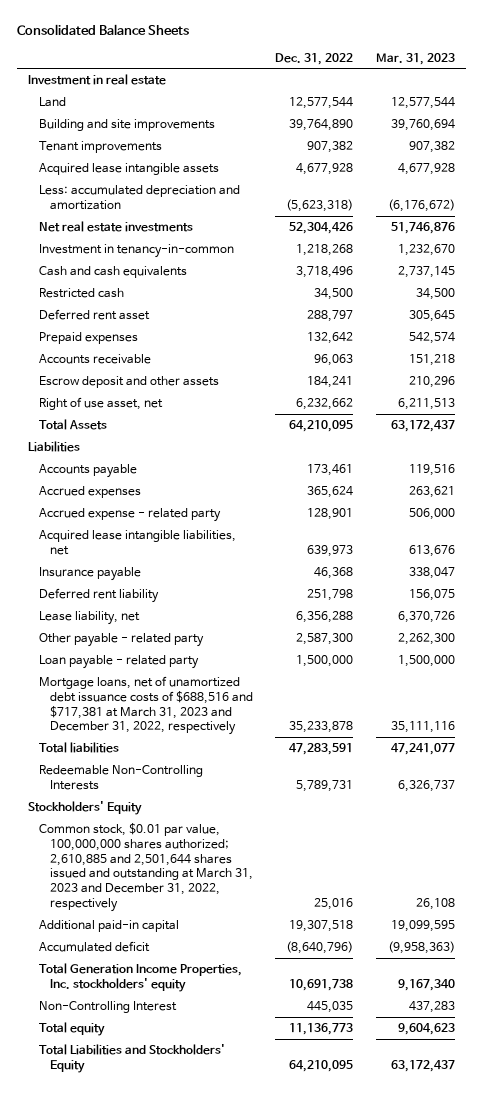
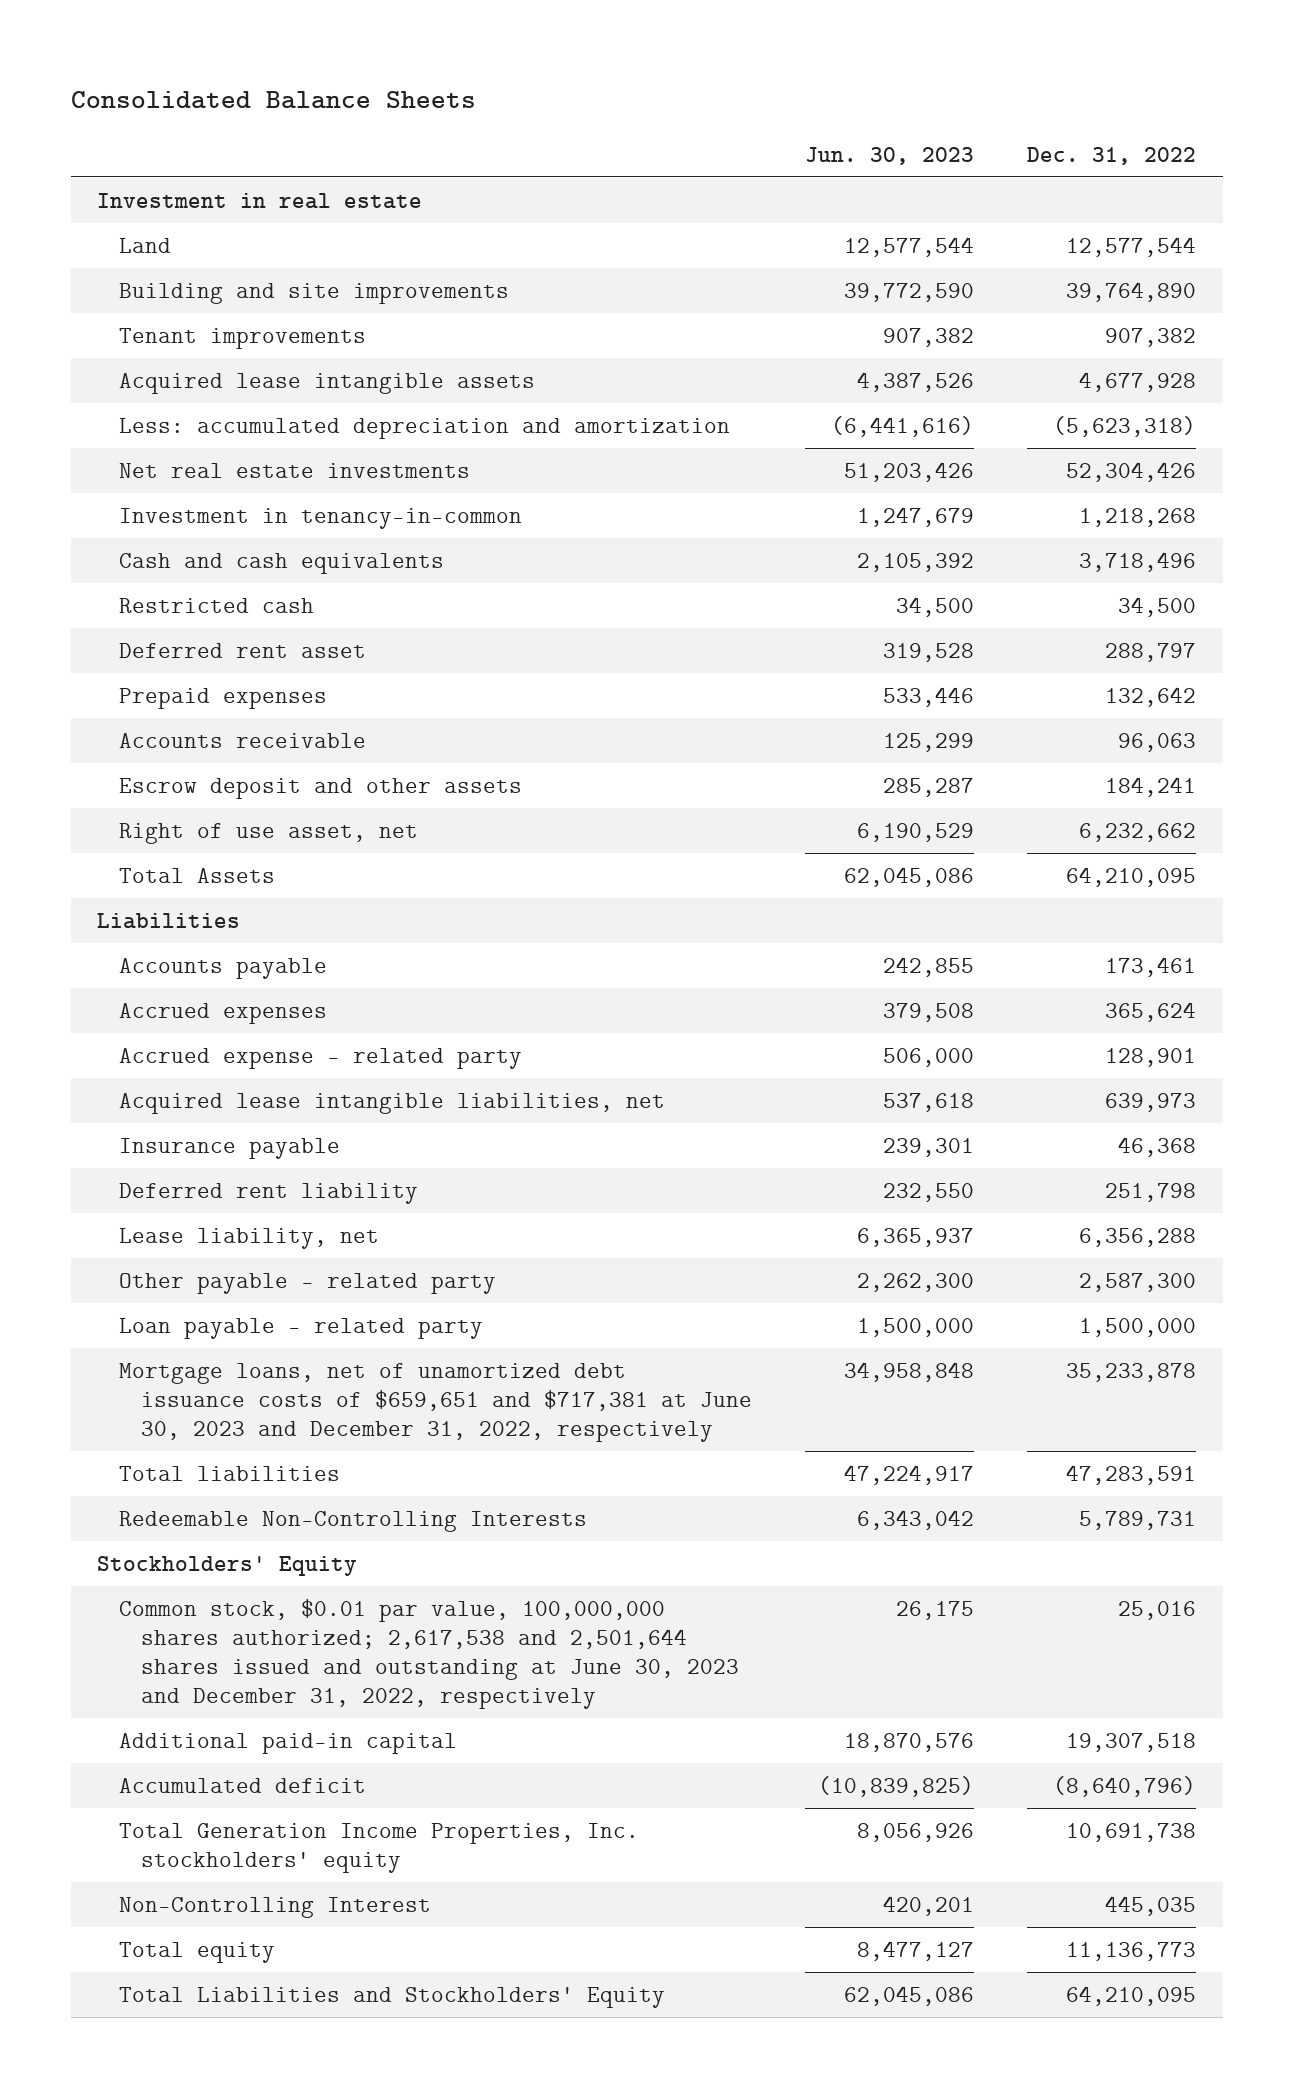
- | Dec. 31, 2022 | Mar. 31, 2023
+ | Jun. 30, 2023 | Dec. 31, 2022
- Mortgage loans, net of unamortized debt issuance costs of $688,516 and $717,381 at March 31, 2023 and December 31, 2022, respectively | 35,233,878 | 35,111,116
+ Mortgage loans, net of unamortized debt issuance costs of $659,651 and $717,381 at June 30, 2023 and December 31, 2022, respectively | 34,958,848 | 35,233,878
- Common stock, $0.01 par value, 100,000,000 shares authorized; 2,610,885 and 2,501,644 shares issued and outstanding at March 31, 2023 and December 31, 2022, respectively | 25,016 | 26,108
+ Common stock, $0.01 par value, 100,000,000 shares authorized; 2,617,538 and 2,501,644 shares issued and outstanding at June 30, 2023 and December 31, 2022, respectively | 26,175 | 25,016

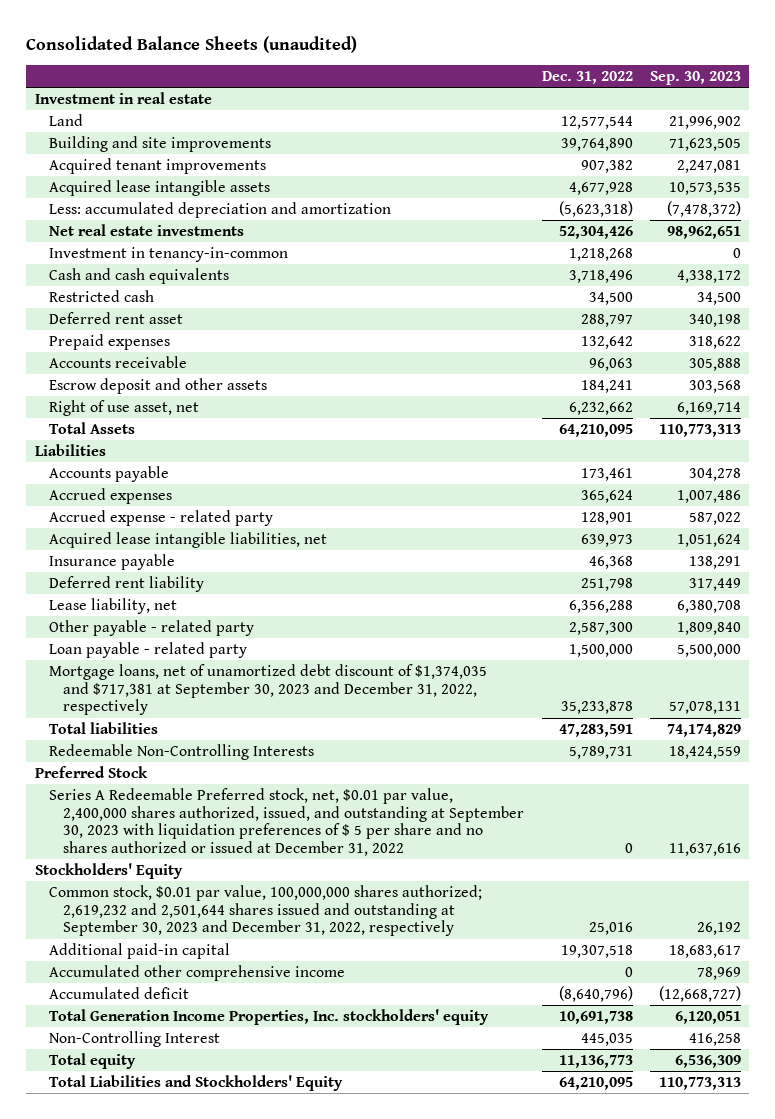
- Consolidated Balance Sheets
+ Consolidated Balance Sheets (unaudited)
- | Jun. 30, 2023 | Dec. 31, 2022
+ | Dec. 31, 2022 | Sep. 30, 2023
- Tenant improvements | 907,382 | 907,382
+ Acquired tenant improvements | 907,382 | 2,247,081
- Mortgage loans, net of unamortized debt issuance costs of $659,651 and $717,381 at June 30, 2023 and December 31, 2022, respectively | 34,958,848 | 35,233,878
+ Mortgage loans, net of unamortized debt discount of $1,374,035 and $717,381 at September 30, 2023 and December 31, 2022, respectively | 35,233,878 | 57,078,131
+ Preferred Stock
+ Series A Redeemable Preferred stock, net, $0.01 par value, 2,400,000 shares authorized, issued, and outstanding at September 30, 2023 with liquidation preferences of $ 5 per share and no shares authorized or issued at December 31, 2022 | 0 | 11,637,616
- Common stock, $0.01 par value, 100,000,000 shares authorized; 2,617,538 and 2,501,644 shares issued and outstanding at June 30, 2023 and December 31, 2022, respectively | 26,175 | 25,016
+ Common stock, $0.01 par value, 100,000,000 shares authorized; 2,619,232 and 2,501,644 shares issued and outstanding at September 30, 2023 and December 31, 2022, respectively | 25,016 | 26,192
+ Accumulated other comprehensive income | 0 | 78,969

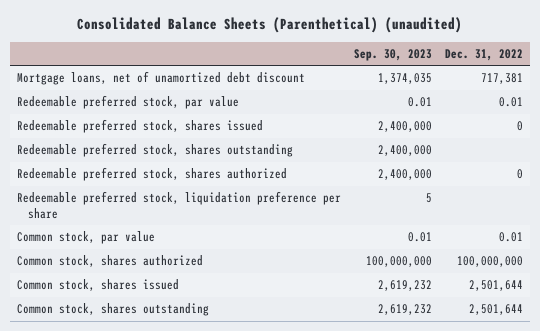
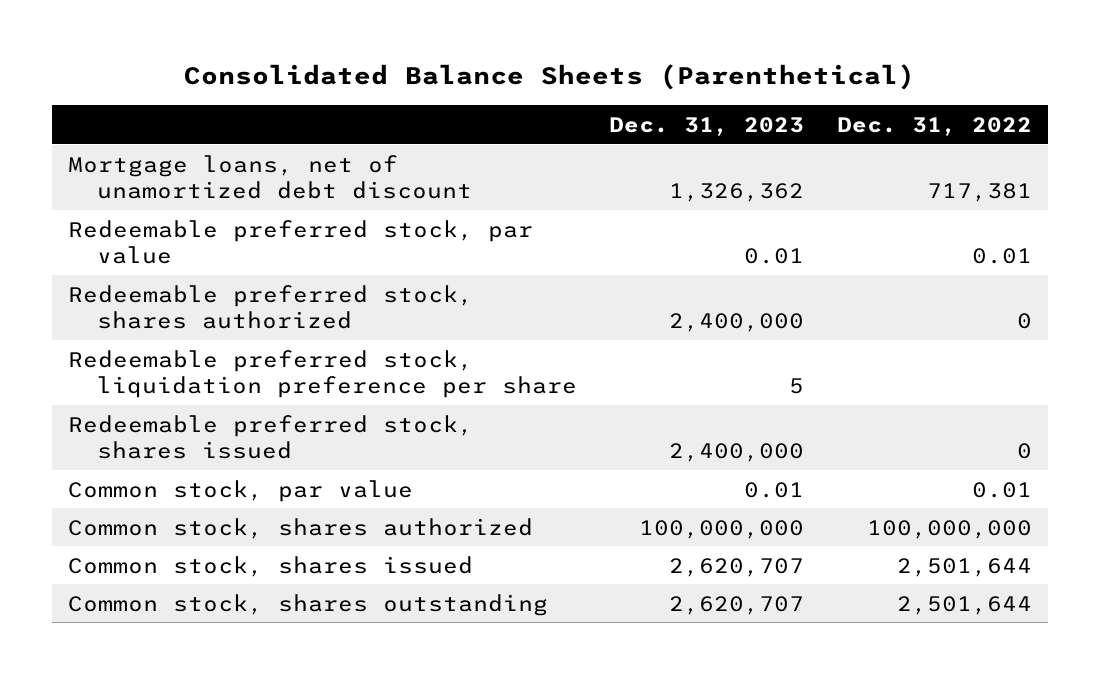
- Consolidated Balance Sheets (Parenthetical) (unaudited)
+ Consolidated Balance Sheets (Parenthetical)
- | Sep. 30, 2023 | Dec. 31, 2022
+ | Dec. 31, 2023 | Dec. 31, 2022
- Redeemable preferred stock, shares outstanding | 2,400,000 |
moved down: Redeemable preferred stock, shares issued | 2,400,000 | 0

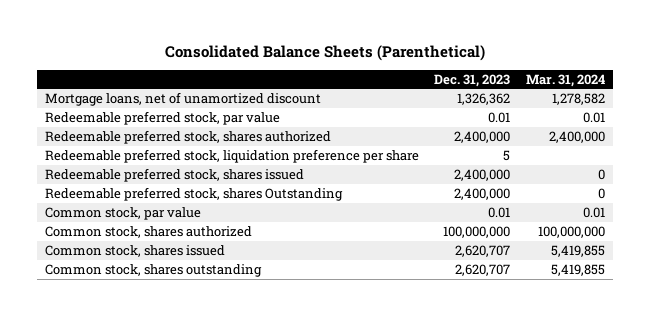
- | Dec. 31, 2023 | Dec. 31, 2022
+ | Dec. 31, 2023 | Mar. 31, 2024
- Mortgage loans, net of unamortized debt discount | 1,326,362 | 717,381
+ Mortgage loans, net of unamortized discount | 1,326,362 | 1,278,582
+ Redeemable preferred stock, shares Outstanding | 2,400,000 | 0

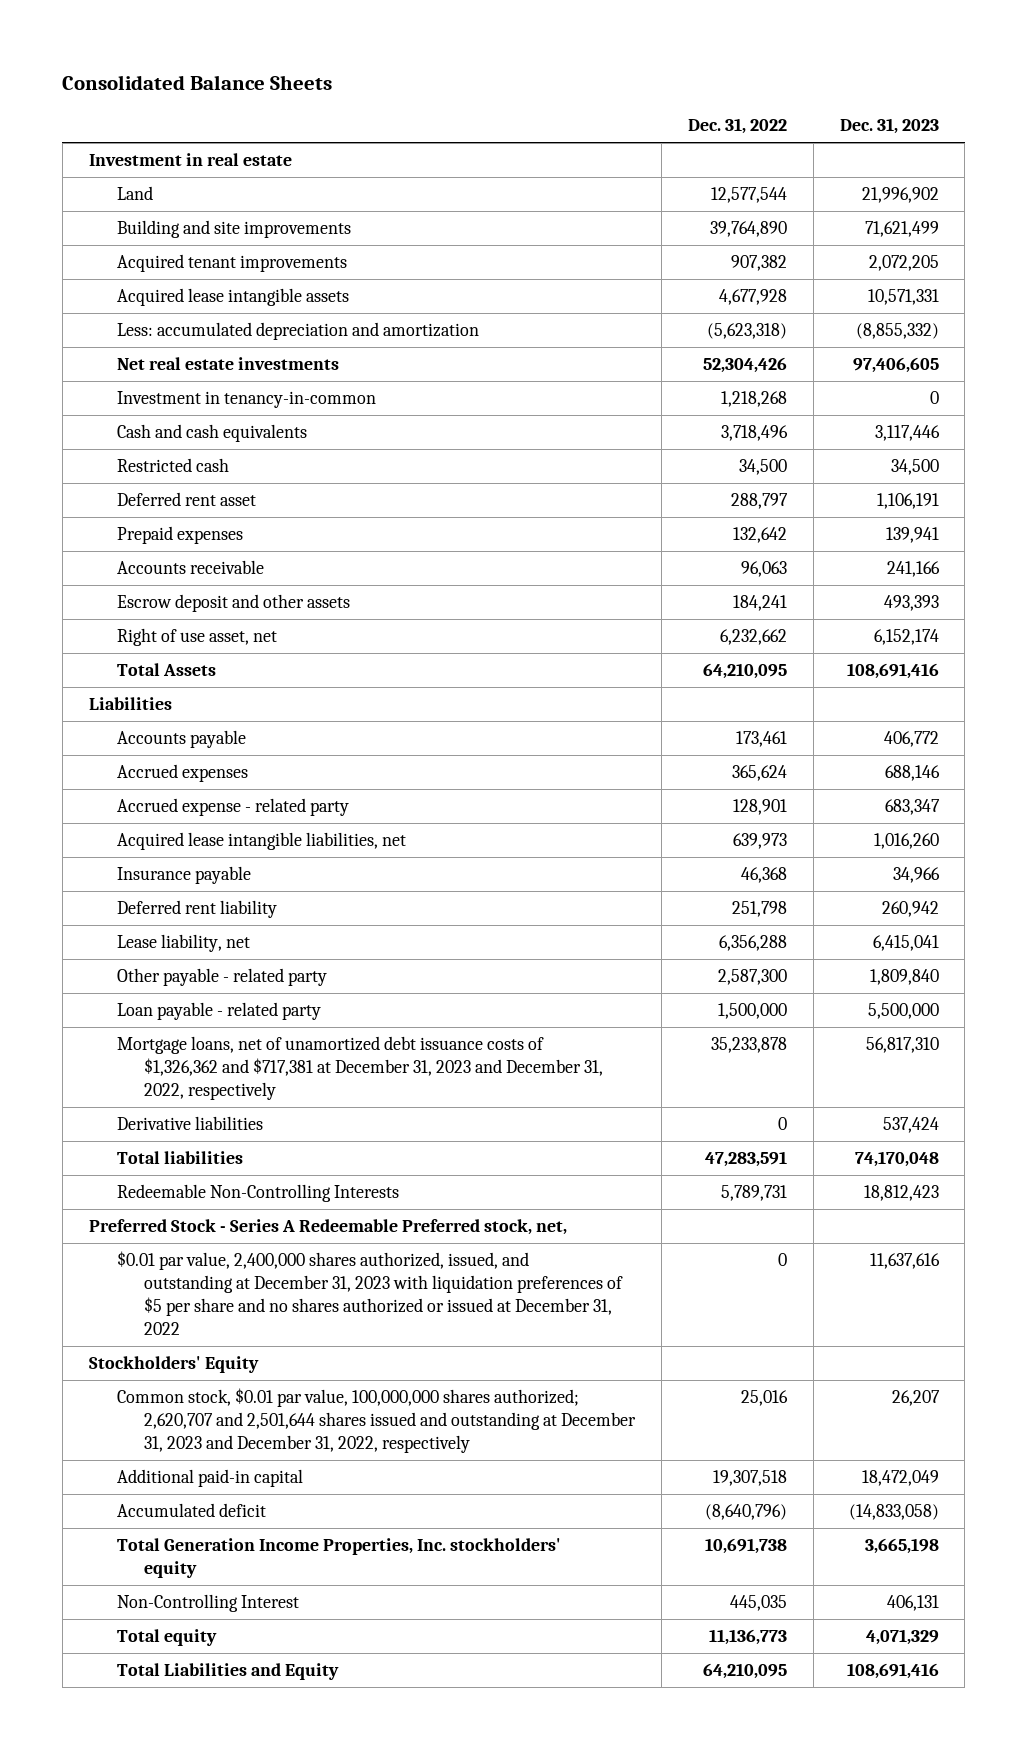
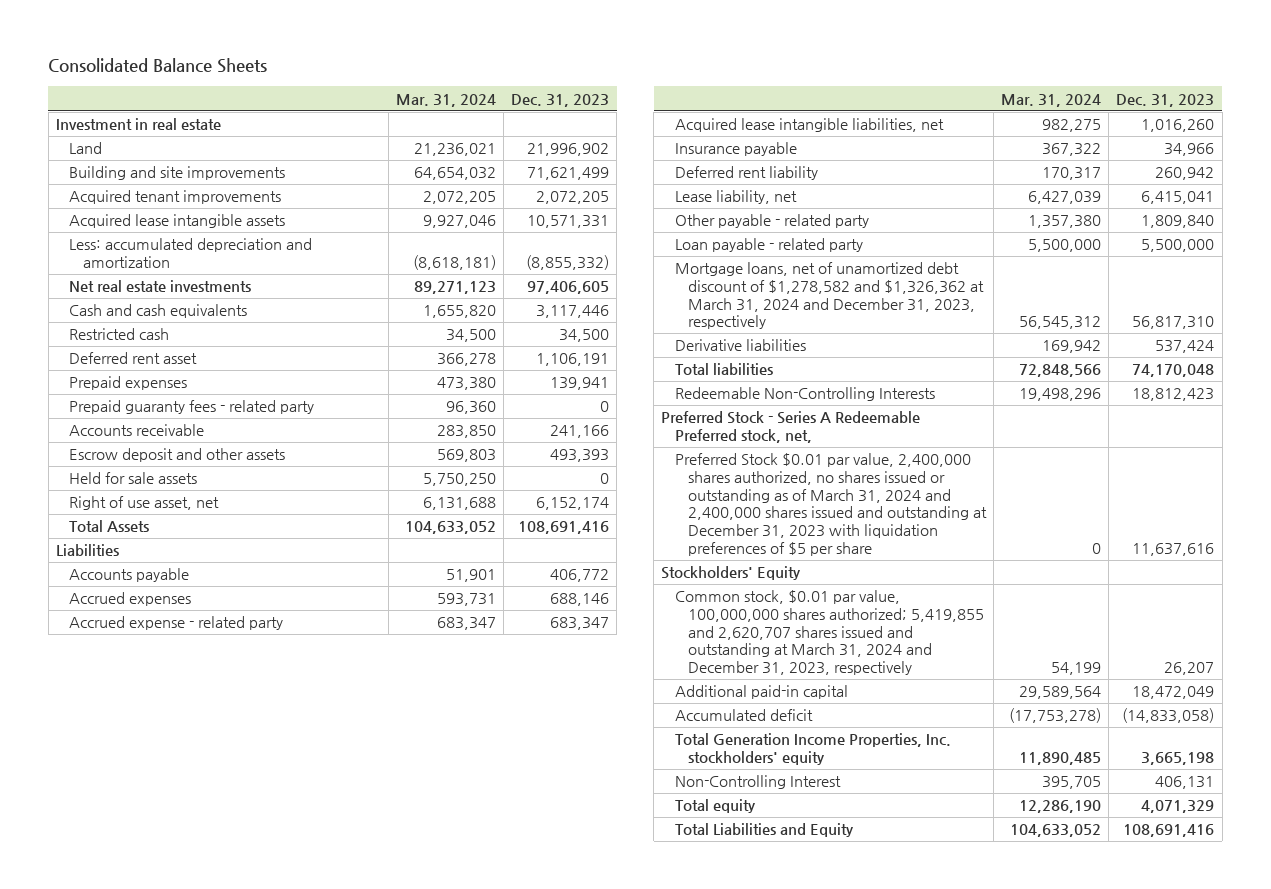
- | Dec. 31, 2022 | Dec. 31, 2023
+ | Mar. 31, 2024 | Dec. 31, 2023
- Investment in tenancy-in-common | 1,218,268 | 0
+ Prepaid guaranty fees - related party | 96,360 | 0
+ Held for sale assets | 5,750,250 | 0
- Mortgage loans, net of unamortized debt issuance costs of $1,326,362 and $717,381 at December 31, 2023 and December 31, 2022, respectively | 35,233,878 | 56,817,310
+ Mortgage loans, net of unamortized debt discount of $1,278,582 and $1,326,362 at March 31, 2024 and December 31, 2023, respectively | 56,545,312 | 56,817,310
- $0.01 par value, 2,400,000 shares authorized, issued, and outstanding at December 31, 2023 with liquidation preferences of $5 per share and no shares authorized or issued at December 31, 2022 | 0 | 11,637,616
+ Preferred Stock $0.01 par value, 2,400,000 shares authorized, no shares issued or outstanding as of March 31, 2024 and 2,400,000 shares issued and outstanding at December 31, 2023 with liquidation preferences of $5 per share | 0 | 11,637,616
- Common stock, $0.01 par value, 100,000,000 shares authorized; 2,620,707 and 2,501,644 shares issued and outstanding at December 31, 2023 and December 31, 2022, respectively | 25,016 | 26,207
+ Common stock, $0.01 par value, 100,000,000 shares authorized; 5,419,855 and 2,620,707 shares issued and outstanding at March 31, 2024 and December 31, 2023, respectively | 54,199 | 26,207

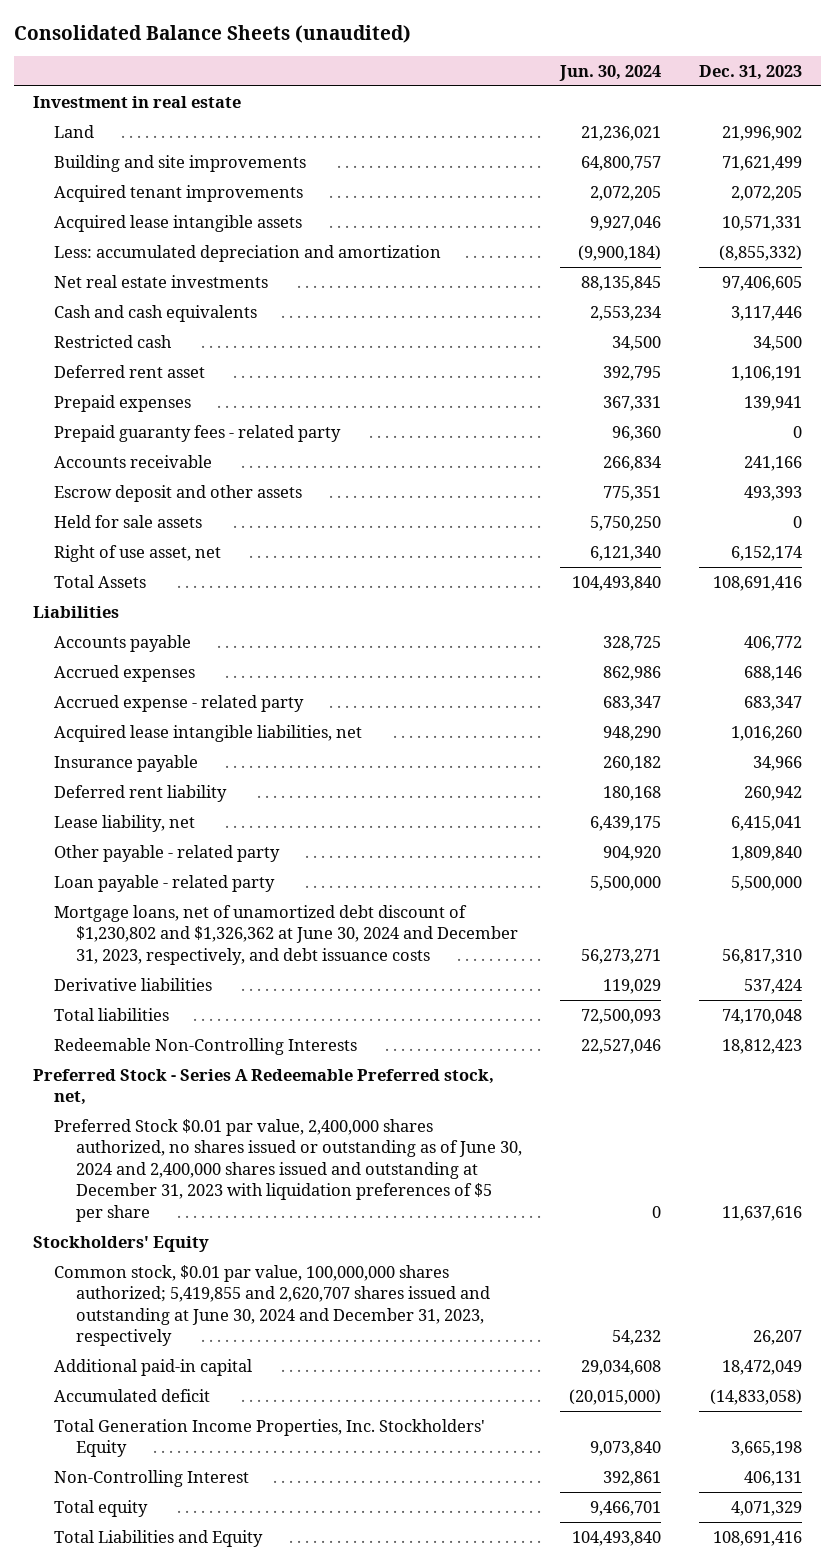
- Consolidated Balance Sheets
+ Consolidated Balance Sheets (unaudited)
- | Mar. 31, 2024 | Dec. 31, 2023
+ | Jun. 30, 2024 | Dec. 31, 2023
- Mortgage loans, net of unamortized debt discount of $1,278,582 and $1,326,362 at March 31, 2024 and December 31, 2023, respectively | 56,545,312 | 56,817,310
+ Mortgage loans, net of unamortized debt discount of $1,230,802 and $1,326,362 at June 30, 2024 and December 31, 2023, respectively, and debt issuance costs | 56,273,271 | 56,817,310
- Preferred Stock $0.01 par value, 2,400,000 shares authorized, no shares issued or outstanding as of March 31, 2024 and 2,400,000 shares issued and outstanding at December 31, 2023 with liquidation preferences of $5 per share | 0 | 11,637,616
+ Preferred Stock $0.01 par value, 2,400,000 shares authorized, no shares issued or outstanding as of June 30, 2024 and 2,400,000 shares issued and outstanding at December 31, 2023 with liquidation preferences of $5 per share | 0 | 11,637,616
- Common stock, $0.01 par value, 100,000,000 shares authorized; 5,419,855 and 2,620,707 shares issued and outstanding at March 31, 2024 and December 31, 2023, respectively | 54,199 | 26,207
+ Common stock, $0.01 par value, 100,000,000 shares authorized; 5,419,855 and 2,620,707 shares issued and outstanding at June 30, 2024 and December 31, 2023, respectively | 54,232 | 26,207
- Total Generation Income Properties, Inc. stockholders' equity | 11,890,485 | 3,665,198
+ Total Generation Income Properties, Inc. Stockholders' Equity | 9,073,840 | 3,665,198

